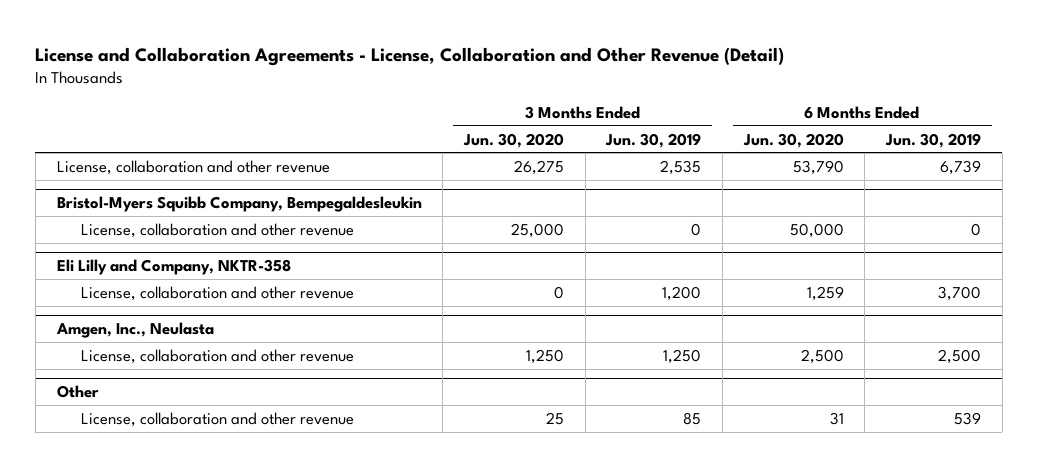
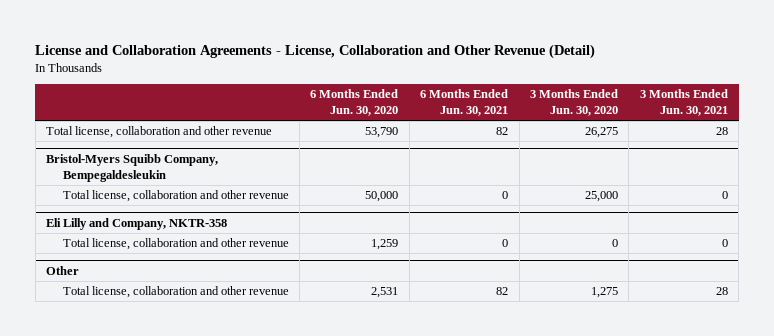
- | 3 Months Ended Jun. 30, 2020 | 3 Months Ended Jun. 30, 2019 | 6 Months Ended Jun. 30, 2020 | 6 Months Ended Jun. 30, 2019
+ | 6 Months Ended Jun. 30, 2020 | 6 Months Ended Jun. 30, 2021 | 3 Months Ended Jun. 30, 2020 | 3 Months Ended Jun. 30, 2021
- License, collaboration and other revenue | 26,275 | 2,535 | 53,790 | 6,739
+ Total license, collaboration and other revenue | 53,790 | 82 | 26,275 | 28
@ Bristol-Myers Squibb Company, Bempegaldesleukin
- License, collaboration and other revenue | 25,000 | 0 | 50,000 | 0
+ Total license, collaboration and other revenue | 50,000 | 0 | 25,000 | 0
@ Eli Lilly and Company, NKTR-358
- License, collaboration and other revenue | 0 | 1,200 | 1,259 | 3,700
- Amgen, Inc., Neulasta
- License, collaboration and other revenue | 1,250 | 1,250 | 2,500 | 2,500
@ Eli Lilly and Company, NKTR-358
+ Total license, collaboration and other revenue | 1,259 | 0 | 0 | 0
@ Other
- License, collaboration and other revenue | 25 | 85 | 31 | 539
+ Total license, collaboration and other revenue | 2,531 | 82 | 1,275 | 28

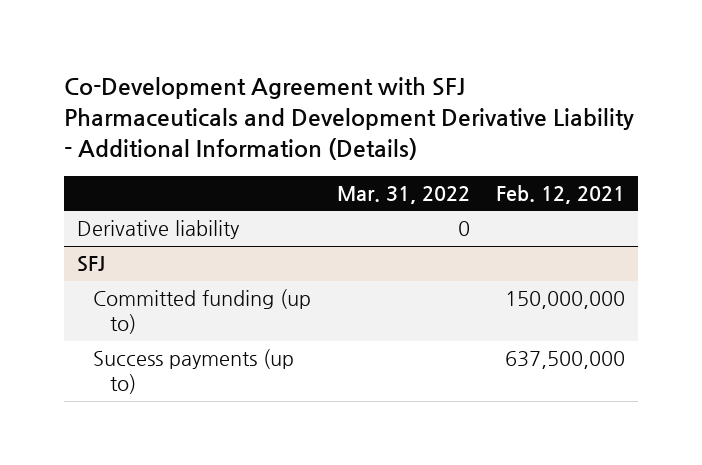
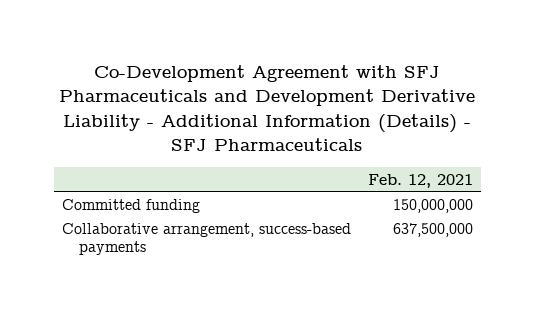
- Co-Development Agreement with SFJ Pharmaceuticals and Development Derivative Liability - Additional Information (Details)
+ Co-Development Agreement with SFJ Pharmaceuticals and Development Derivative Liability - Additional Information (Details) - SFJ Pharmaceuticals
- | Mar. 31, 2022 | Feb. 12, 2021
+ | Feb. 12, 2021
- Derivative liability | 0 |
- SFJ
- Committed funding (up to) | | 150,000,000
- Success payments (up to) | | 637,500,000
+ Committed funding | 150,000,000
+ Collaborative arrangement, success-based payments | 637,500,000

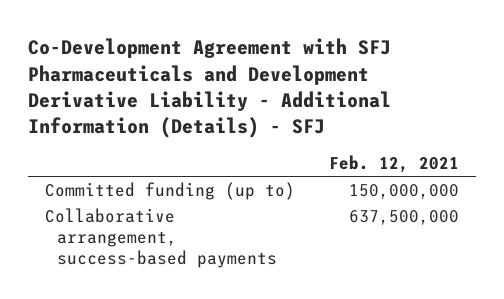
- Co-Development Agreement with SFJ Pharmaceuticals and Development Derivative Liability - Additional Information (Details) - SFJ Pharmaceuticals
+ Co-Development Agreement with SFJ Pharmaceuticals and Development Derivative Liability - Additional Information (Details) - SFJ
- Committed funding | 150,000,000
+ Committed funding (up to) | 150,000,000

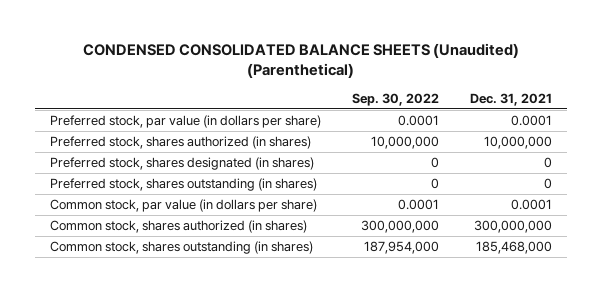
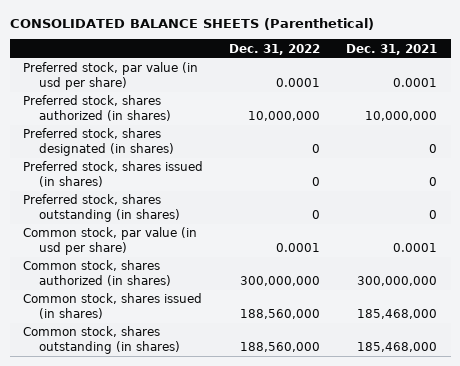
- CONDENSED CONSOLIDATED BALANCE SHEETS (Unaudited) (Parenthetical)
+ CONSOLIDATED BALANCE SHEETS (Parenthetical)
- | Sep. 30, 2022 | Dec. 31, 2021
+ | Dec. 31, 2022 | Dec. 31, 2021
- Preferred stock, par value (in dollars per share) | 0.0001 | 0.0001
+ Preferred stock, par value (in usd per share) | 0.0001 | 0.0001
+ Preferred stock, shares issued (in shares) | 0 | 0
- Common stock, par value (in dollars per share) | 0.0001 | 0.0001
+ Common stock, par value (in usd per share) | 0.0001 | 0.0001
+ Common stock, shares issued (in shares) | 188,560,000 | 185,468,000

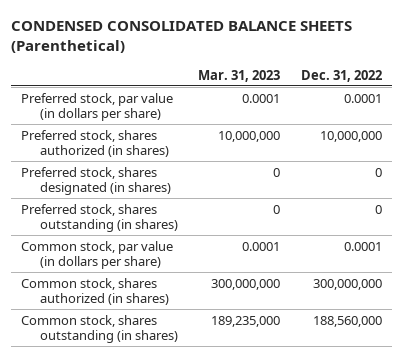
- CONSOLIDATED BALANCE SHEETS (Parenthetical)
+ CONDENSED CONSOLIDATED BALANCE SHEETS (Parenthetical)
- | Dec. 31, 2022 | Dec. 31, 2021
+ | Mar. 31, 2023 | Dec. 31, 2022
- Preferred stock, par value (in usd per share) | 0.0001 | 0.0001
+ Preferred stock, par value (in dollars per share) | 0.0001 | 0.0001
- Preferred stock, shares issued (in shares) | 0 | 0
- Common stock, par value (in usd per share) | 0.0001 | 0.0001
+ Common stock, par value (in dollars per share) | 0.0001 | 0.0001
- Common stock, shares issued (in shares) | 188,560,000 | 185,468,000

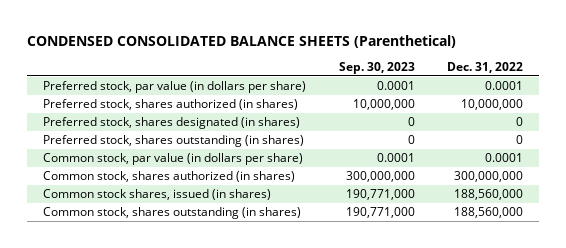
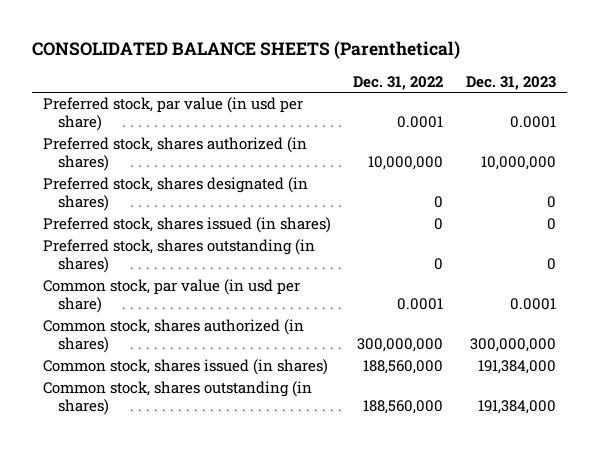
- CONDENSED CONSOLIDATED BALANCE SHEETS (Parenthetical)
+ CONSOLIDATED BALANCE SHEETS (Parenthetical)
- | Sep. 30, 2023 | Dec. 31, 2022
+ | Dec. 31, 2022 | Dec. 31, 2023
- Preferred stock, par value (in dollars per share) | 0.0001 | 0.0001
+ Preferred stock, par value (in usd per share) | 0.0001 | 0.0001
+ Preferred stock, shares issued (in shares) | 0 | 0
- Common stock, par value (in dollars per share) | 0.0001 | 0.0001
+ Common stock, par value (in usd per share) | 0.0001 | 0.0001
- Common stock shares, issued (in shares) | 190,771,000 | 188,560,000
+ Common stock, shares issued (in shares) | 188,560,000 | 191,384,000

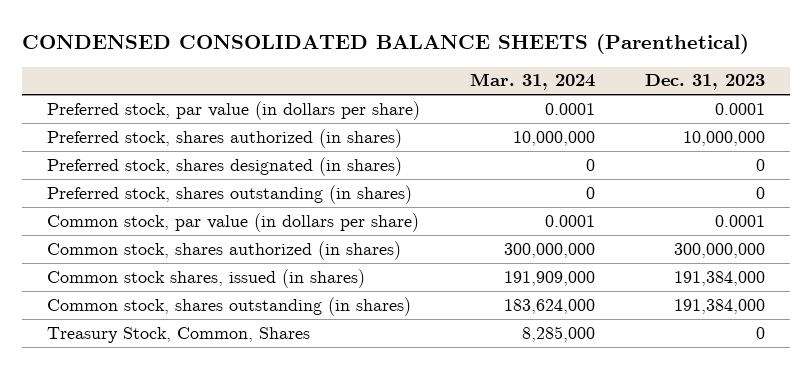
- CONSOLIDATED BALANCE SHEETS (Parenthetical)
+ CONDENSED CONSOLIDATED BALANCE SHEETS (Parenthetical)
- | Dec. 31, 2022 | Dec. 31, 2023
+ | Mar. 31, 2024 | Dec. 31, 2023
- Preferred stock, par value (in usd per share) | 0.0001 | 0.0001
+ Preferred stock, par value (in dollars per share) | 0.0001 | 0.0001
- Preferred stock, shares issued (in shares) | 0 | 0
- Common stock, par value (in usd per share) | 0.0001 | 0.0001
+ Common stock, par value (in dollars per share) | 0.0001 | 0.0001
- Common stock, shares issued (in shares) | 188,560,000 | 191,384,000
+ Common stock shares, issued (in shares) | 191,909,000 | 191,384,000
+ Treasury Stock, Common, Shares | 8,285,000 | 0

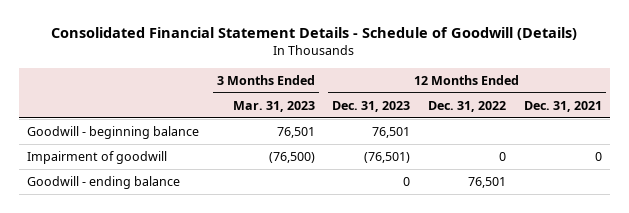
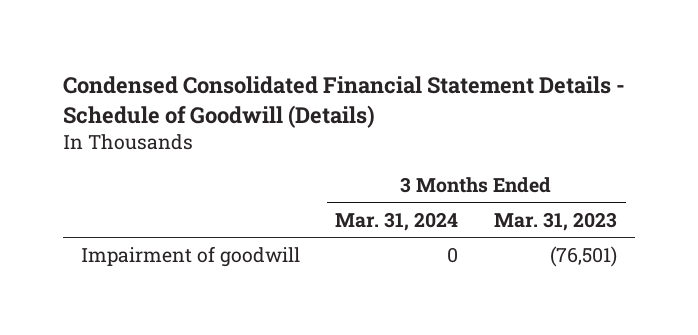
- Consolidated Financial Statement Details - Schedule of Goodwill (Details)
+ Condensed Consolidated Financial Statement Details - Schedule of Goodwill (Details)
- | 3 Months Ended Mar. 31, 2023 | 12 Months Ended Dec. 31, 2023 | 12 Months Ended Dec. 31, 2022 | 12 Months Ended Dec. 31, 2021
+ | 3 Months Ended Mar. 31, 2024 | 3 Months Ended Mar. 31, 2023
- Goodwill - beginning balance | 76,501 | 76,501 | |
- Impairment of goodwill | (76,500) | (76,501) | 0 | 0
- Goodwill - ending balance | | 0 | 76,501 |
+ Impairment of goodwill | 0 | (76,501)

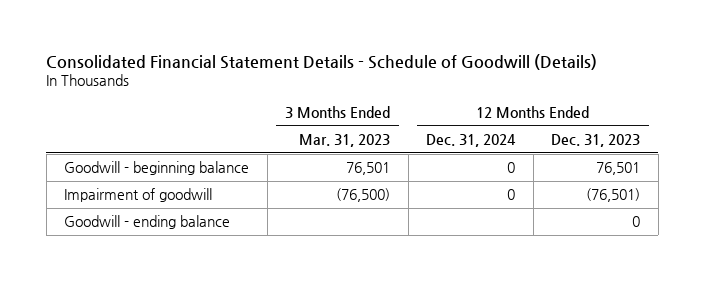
- Condensed Consolidated Financial Statement Details - Schedule of Goodwill (Details)
+ Consolidated Financial Statement Details - Schedule of Goodwill (Details)
- | 3 Months Ended Mar. 31, 2024 | 3 Months Ended Mar. 31, 2023
+ | 3 Months Ended Mar. 31, 2023 | 12 Months Ended Dec. 31, 2024 | 12 Months Ended Dec. 31, 2023
- Impairment of goodwill | 0 | (76,501)
+ Goodwill - beginning balance | 76,501 | 0 | 76,501
+ Impairment of goodwill | (76,500) | 0 | (76,501)
+ Goodwill - ending balance | | | 0

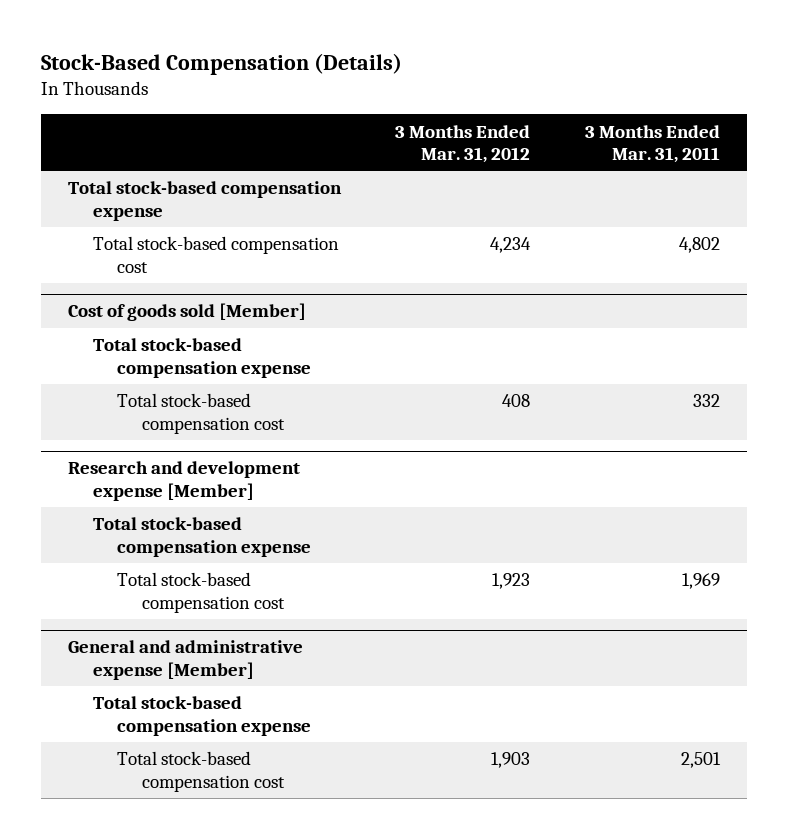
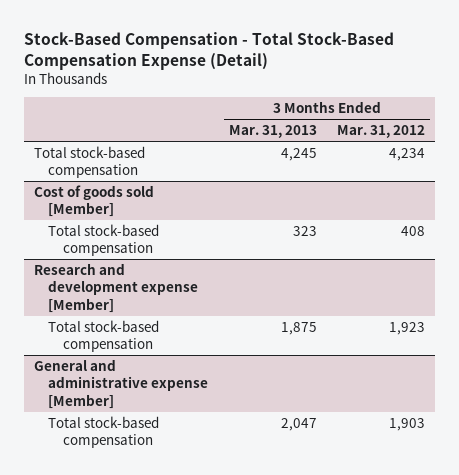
- Stock-Based Compensation (Details)
+ Stock-Based Compensation - Total Stock-Based Compensation Expense (Detail)
- | 3 Months Ended Mar. 31, 2012 | 3 Months Ended Mar. 31, 2011
+ | 3 Months Ended Mar. 31, 2013 | 3 Months Ended Mar. 31, 2012
- Total stock-based compensation expense
- Total stock-based compensation cost | 4,234 | 4,802
+ Total stock-based compensation | 4,245 | 4,234
@ Cost of goods sold [Member]
- Total stock-based compensation expense
- Total stock-based compensation cost | 408 | 332
+ Total stock-based compensation | 323 | 408
@ Research and development expense [Member]
- Total stock-based compensation expense
- Total stock-based compensation cost | 1,923 | 1,969
+ Total stock-based compensation | 1,875 | 1,923
@ General and administrative expense [Member]
- Total stock-based compensation expense
- Total stock-based compensation cost | 1,903 | 2,501
+ Total stock-based compensation | 2,047 | 1,903

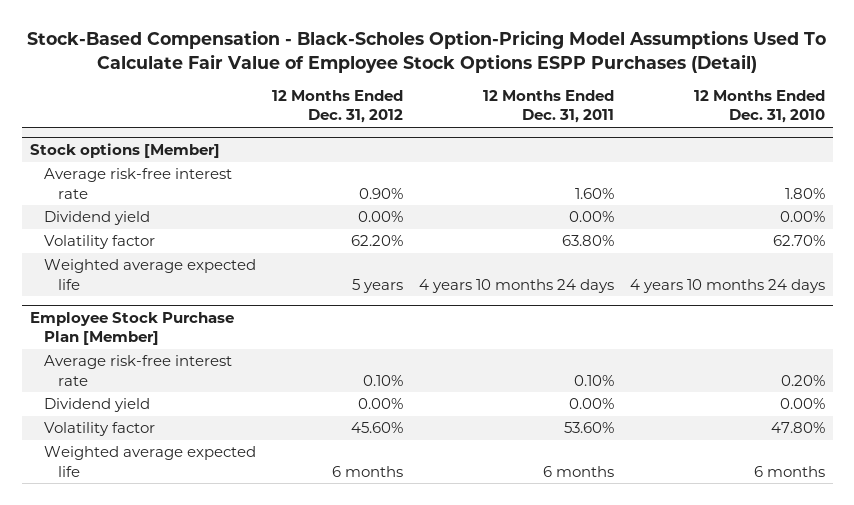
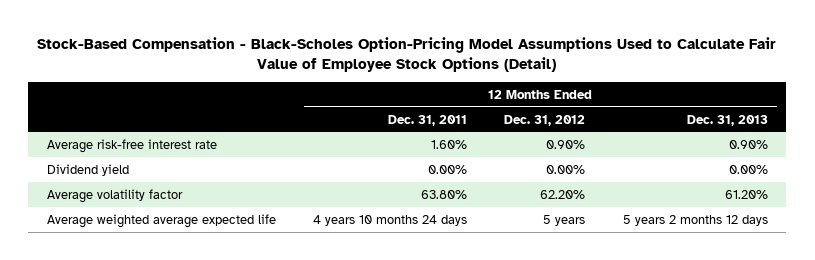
- Stock-Based Compensation - Black-Scholes Option-Pricing Model Assumptions Used To Calculate Fair Value of Employee Stock Options ESPP Purchases (Detail)
+ Stock-Based Compensation - Black-Scholes Option-Pricing Model Assumptions Used to Calculate Fair Value of Employee Stock Options (Detail)
- | 12 Months Ended Dec. 31, 2012 | 12 Months Ended Dec. 31, 2011 | 12 Months Ended Dec. 31, 2010
+ | 12 Months Ended Dec. 31, 2011 | 12 Months Ended Dec. 31, 2012 | 12 Months Ended Dec. 31, 2013
- Stock options [Member]
- Volatility factor | 62.20% | 63.80% | 62.70%
- Weighted average expected life | 5 years | 4 years 10 months 24 days | 4 years 10 months 24 days
- Employee Stock Purchase Plan [Member]
- Average risk-free interest rate | 0.10% | 0.10% | 0.20%
- Dividend yield | 0.00% | 0.00% | 0.00%
- Volatility factor | 45.60% | 53.60% | 47.80%
- Weighted average expected life | 6 months | 6 months | 6 months
+ Average volatility factor | 63.80% | 62.20% | 61.20%
+ Average weighted average expected life | 4 years 10 months 24 days | 5 years | 5 years 2 months 12 days

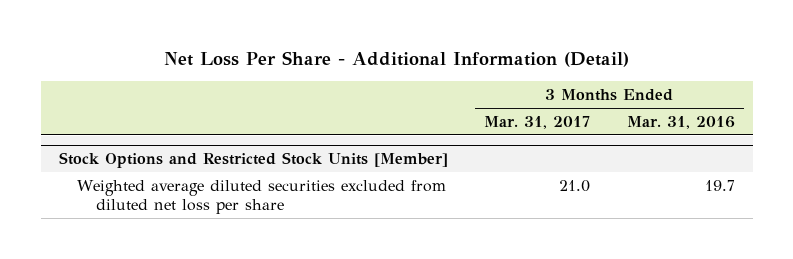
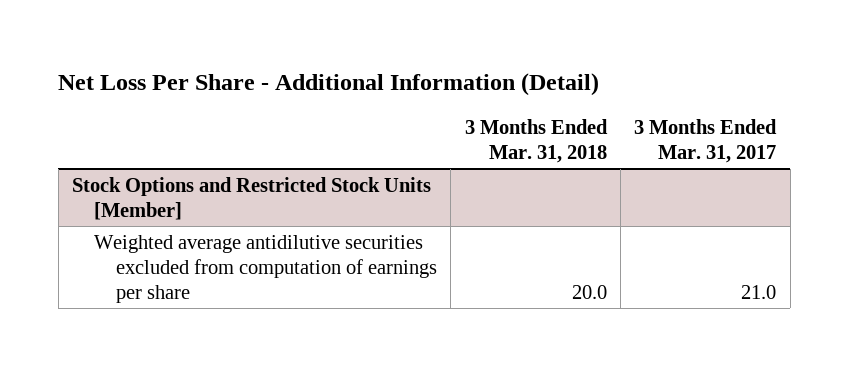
- | 3 Months Ended Mar. 31, 2017 | 3 Months Ended Mar. 31, 2016
+ | 3 Months Ended Mar. 31, 2018 | 3 Months Ended Mar. 31, 2017
@ Stock Options and Restricted Stock Units [Member]
- Weighted average diluted securities excluded from diluted net loss per share | 21.0 | 19.7
+ Weighted average antidilutive securities excluded from computation of earnings per share | 20.0 | 21.0

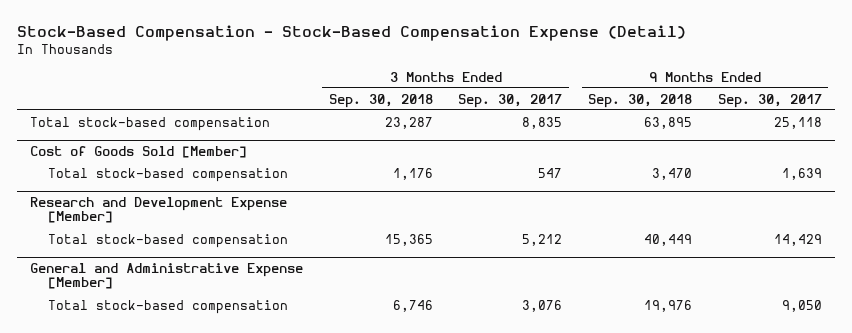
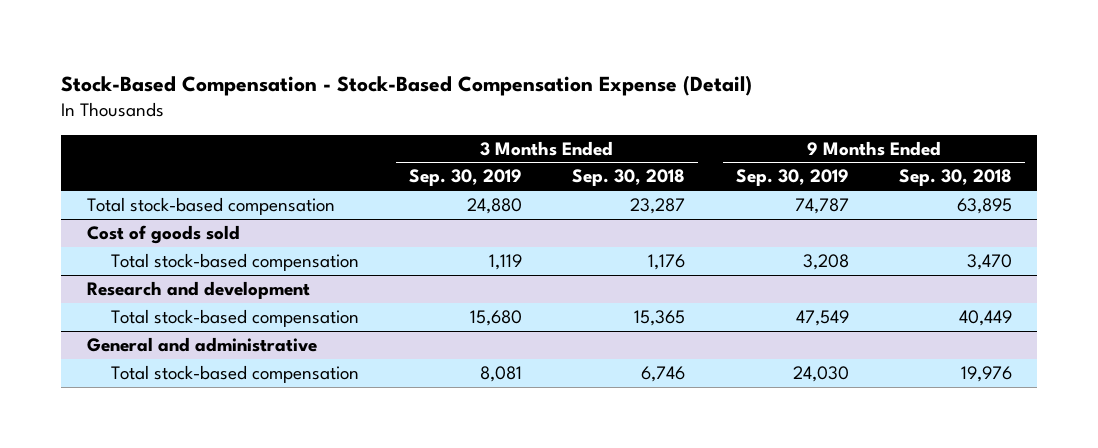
- | 3 Months Ended Sep. 30, 2018 | 3 Months Ended Sep. 30, 2017 | 9 Months Ended Sep. 30, 2018 | 9 Months Ended Sep. 30, 2017
+ | 3 Months Ended Sep. 30, 2019 | 3 Months Ended Sep. 30, 2018 | 9 Months Ended Sep. 30, 2019 | 9 Months Ended Sep. 30, 2018
- Cost of Goods Sold [Member]
+ Cost of goods sold
- Research and Development Expense [Member]
+ Research and development
- General and Administrative Expense [Member]
+ General and administrative

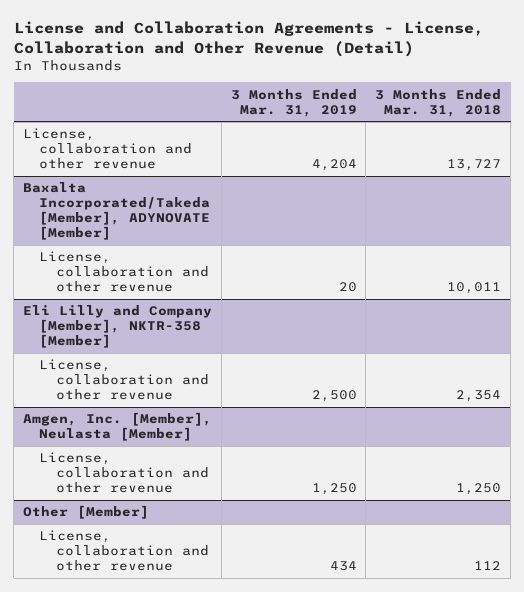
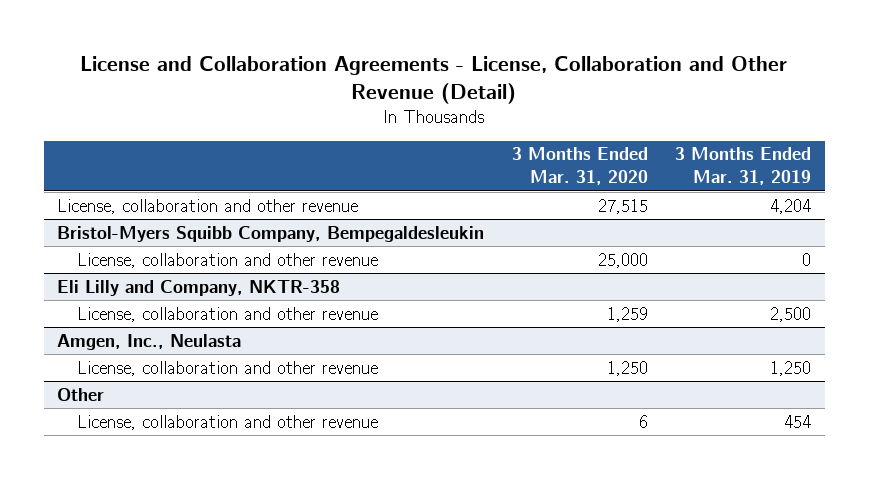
- | 3 Months Ended Mar. 31, 2019 | 3 Months Ended Mar. 31, 2018
+ | 3 Months Ended Mar. 31, 2020 | 3 Months Ended Mar. 31, 2019
- Baxalta Incorporated/Takeda [Member], ADYNOVATE [Member]
- License, collaboration and other revenue | 20 | 10,011
- Eli Lilly and Company [Member], NKTR-358 [Member]
+ Bristol-Myers Squibb Company, Bempegaldesleukin
+ License, collaboration and other revenue | 25,000 | 0
+ Eli Lilly and Company, NKTR-358
- Amgen, Inc. [Member], Neulasta [Member]
+ Amgen, Inc., Neulasta
- Other [Member]
- License, collaboration and other revenue | 434 | 112
+ Other
+ License, collaboration and other revenue | 6 | 454

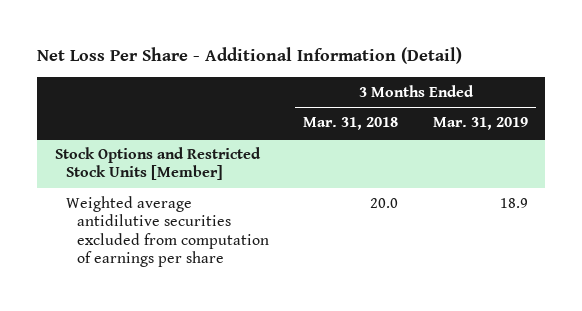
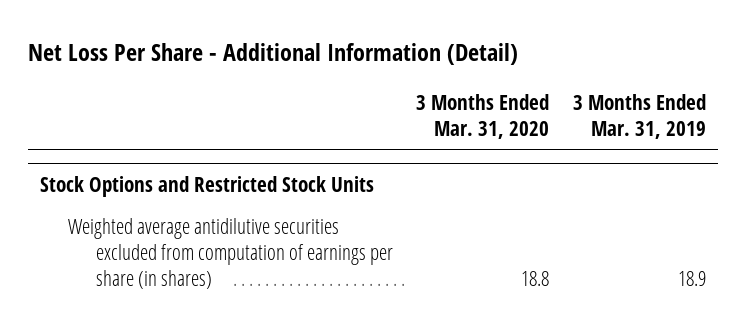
- | 3 Months Ended Mar. 31, 2018 | 3 Months Ended Mar. 31, 2019
+ | 3 Months Ended Mar. 31, 2020 | 3 Months Ended Mar. 31, 2019
- Stock Options and Restricted Stock Units [Member]
- Weighted average antidilutive securities excluded from computation of earnings per share | 20.0 | 18.9
+ Stock Options and Restricted Stock Units
+ Weighted average antidilutive securities excluded from computation of earnings per share (in shares) | 18.8 | 18.9

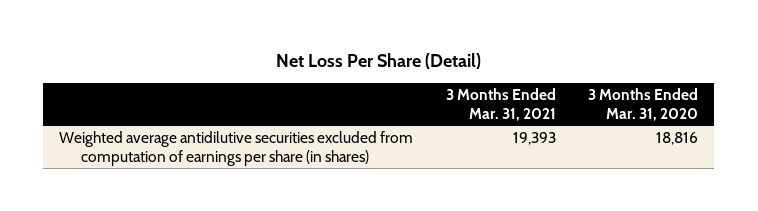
- Net Loss Per Share - Additional Information (Detail)
+ Net Loss Per Share (Detail)
- | 3 Months Ended Mar. 31, 2020 | 3 Months Ended Mar. 31, 2019
+ | 3 Months Ended Mar. 31, 2021 | 3 Months Ended Mar. 31, 2020
- Stock Options and Restricted Stock Units
- Weighted average antidilutive securities excluded from computation of earnings per share (in shares) | 18.8 | 18.9
+ Weighted average antidilutive securities excluded from computation of earnings per share (in shares) | 19,393 | 18,816

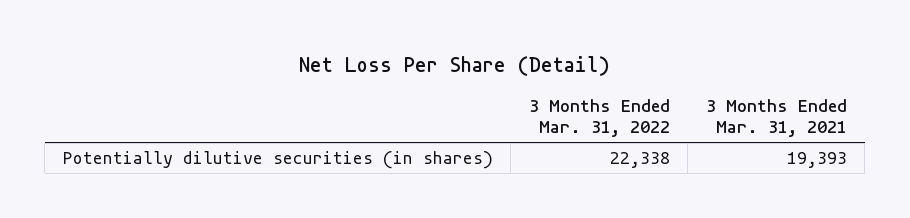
- | 3 Months Ended Mar. 31, 2021 | 3 Months Ended Mar. 31, 2020
+ | 3 Months Ended Mar. 31, 2022 | 3 Months Ended Mar. 31, 2021
- Weighted average antidilutive securities excluded from computation of earnings per share (in shares) | 19,393 | 18,816
+ Potentially dilutive securities (in shares) | 22,338 | 19,393

